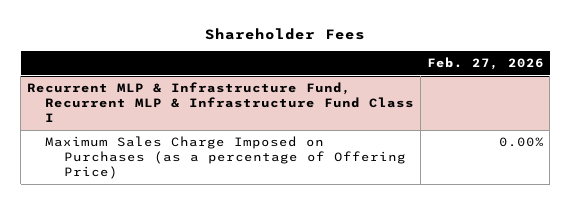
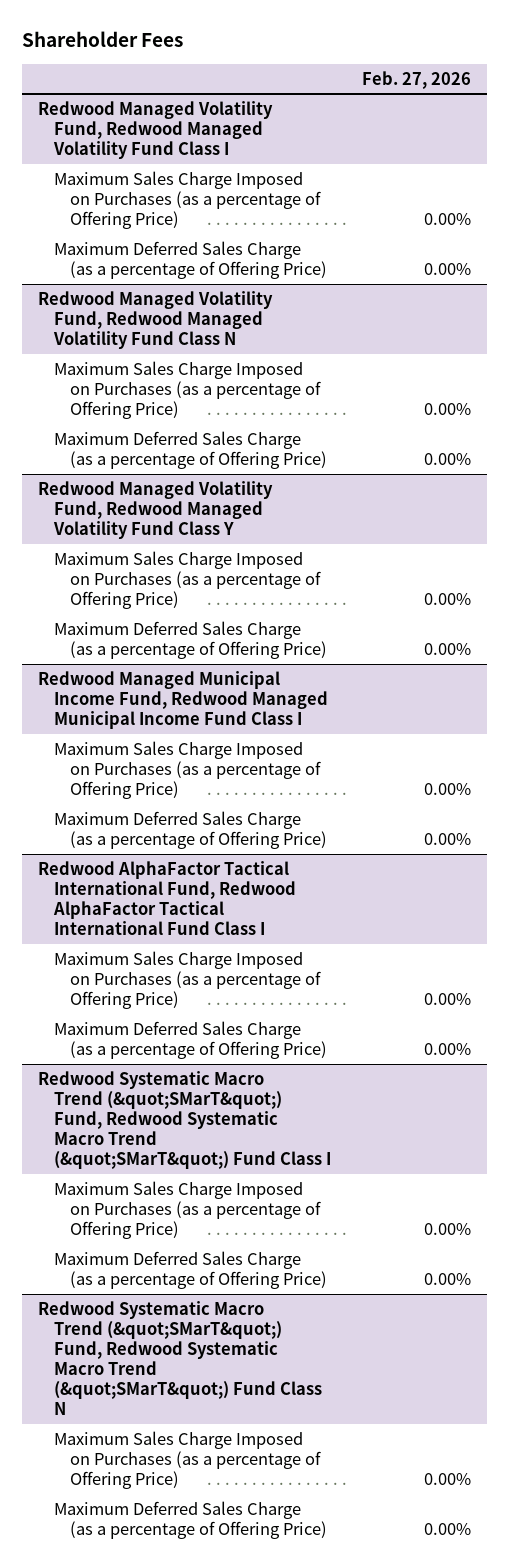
- Recurrent MLP & Infrastructure Fund, Recurrent MLP & Infrastructure Fund Class I
+ Redwood Managed Volatility Fund, Redwood Managed Volatility Fund Class I
+ Maximum Deferred Sales Charge (as a percentage of Offering Price) | 0.00%
+ Redwood Managed Volatility Fund, Redwood Managed Volatility Fund Class N
+ Maximum Sales Charge Imposed on Purchases (as a percentage of Offering Price) | 0.00%
+ Maximum Deferred Sales Charge (as a percentage of Offering Price) | 0.00%
+ Redwood Managed Volatility Fund, Redwood Managed Volatility Fund Class Y
+ Maximum Sales Charge Imposed on Purchases (as a percentage of Offering Price) | 0.00%
+ Maximum Deferred Sales Charge (as a percentage of Offering Price) | 0.00%
+ Redwood Managed Municipal Income Fund, Redwood Managed Municipal Income Fund Class I
+ Maximum Sales Charge Imposed on Purchases (as a percentage of Offering Price) | 0.00%
+ Maximum Deferred Sales Charge (as a percentage of Offering Price) | 0.00%
+ Redwood AlphaFactor Tactical International Fund, Redwood AlphaFactor Tactical International Fund Class I
+ Maximum Sales Charge Imposed on Purchases (as a percentage of Offering Price) | 0.00%
+ Maximum Deferred Sales Charge (as a percentage of Offering Price) | 0.00%
+ Redwood Systematic Macro Trend (&quot;SMarT&quot;) Fund, Redwood Systematic Macro Trend (&quot;SMarT&quot;) Fund Class I
+ Maximum Sales Charge Imposed on Purchases (as a percentage of Offering Price) | 0.00%
+ Maximum Deferred Sales Charge (as a percentage of Offering Price) | 0.00%
+ Redwood Systematic Macro Trend (&quot;SMarT&quot;) Fund, Redwood Systematic Macro Trend (&quot;SMarT&quot;) Fund Class N
+ Maximum Sales Charge Imposed on Purchases (as a percentage of Offering Price) | 0.00%
+ Maximum Deferred Sales Charge (as a percentage of Offering Price) | 0.00%

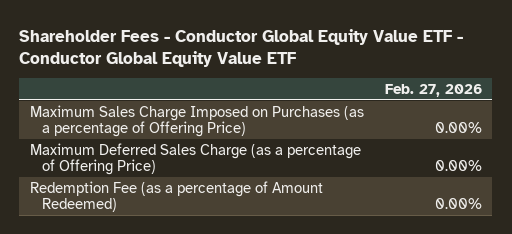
- Shareholder Fees
+ Shareholder Fees - Conductor Global Equity Value ETF - Conductor Global Equity Value ETF
- Redwood Managed Volatility Fund, Redwood Managed Volatility Fund Class I
- Redwood Managed Volatility Fund, Redwood Managed Volatility Fund Class N
- Maximum Sales Charge Imposed on Purchases (as a percentage of Offering Price) | 0.00%
- Maximum Deferred Sales Charge (as a percentage of Offering Price) | 0.00%
- Redwood Managed Volatility Fund, Redwood Managed Volatility Fund Class Y
- Maximum Sales Charge Imposed on Purchases (as a percentage of Offering Price) | 0.00%
- Maximum Deferred Sales Charge (as a percentage of Offering Price) | 0.00%
- Redwood Managed Municipal Income Fund, Redwood Managed Municipal Income Fund Class I
- Maximum Sales Charge Imposed on Purchases (as a percentage of Offering Price) | 0.00%
- Maximum Deferred Sales Charge (as a percentage of Offering Price) | 0.00%
- Redwood AlphaFactor Tactical International Fund, Redwood AlphaFactor Tactical International Fund Class I
- Maximum Sales Charge Imposed on Purchases (as a percentage of Offering Price) | 0.00%
- Maximum Deferred Sales Charge (as a percentage of Offering Price) | 0.00%
- Redwood Systematic Macro Trend (&quot;SMarT&quot;) Fund, Redwood Systematic Macro Trend (&quot;SMarT&quot;) Fund Class I
- Maximum Sales Charge Imposed on Purchases (as a percentage of Offering Price) | 0.00%
- Maximum Deferred Sales Charge (as a percentage of Offering Price) | 0.00%
- Redwood Systematic Macro Trend (&quot;SMarT&quot;) Fund, Redwood Systematic Macro Trend (&quot;SMarT&quot;) Fund Class N
- Maximum Sales Charge Imposed on Purchases (as a percentage of Offering Price) | 0.00%
- Maximum Deferred Sales Charge (as a percentage of Offering Price) | 0.00%
+ Redemption Fee (as a percentage of Amount Redeemed) | 0.00%

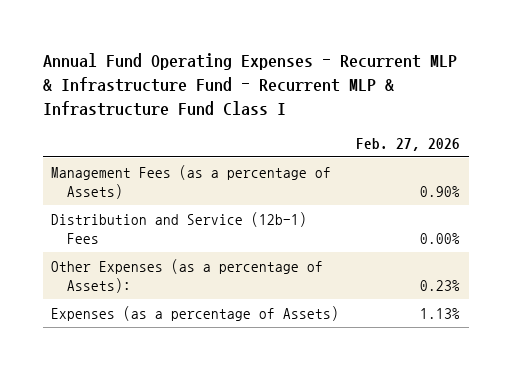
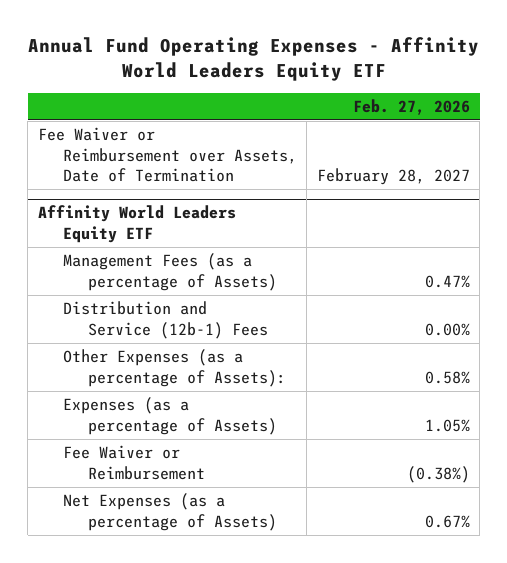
- Annual Fund Operating Expenses - Recurrent MLP & Infrastructure Fund - Recurrent MLP & Infrastructure Fund Class I
+ Annual Fund Operating Expenses - Affinity World Leaders Equity ETF
- Management Fees (as a percentage of Assets) | 0.90%
+ Fee Waiver or Reimbursement over Assets, Date of Termination | February 28, 2027
+ Affinity World Leaders Equity ETF
+ Management Fees (as a percentage of Assets) | 0.47%
- Other Expenses (as a percentage of Assets): | 0.23%
- Expenses (as a percentage of Assets) | 1.13%
+ Other Expenses (as a percentage of Assets): | 0.58%
+ Expenses (as a percentage of Assets) | 1.05%
+ Fee Waiver or Reimbursement | (0.38%)
+ Net Expenses (as a percentage of Assets) | 0.67%

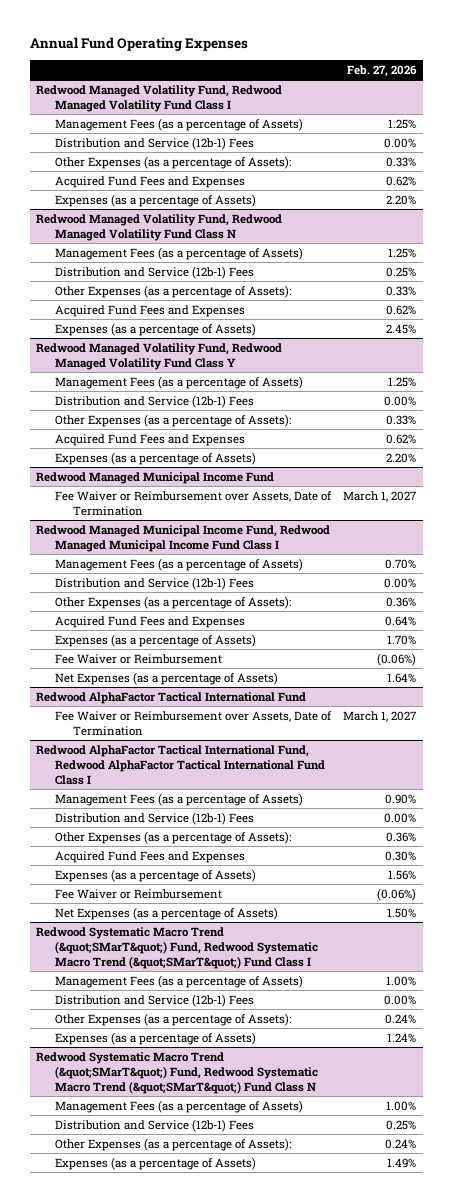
- Annual Fund Operating Expenses - Affinity World Leaders Equity ETF
+ Annual Fund Operating Expenses
- Fee Waiver or Reimbursement over Assets, Date of Termination | February 28, 2027
- Affinity World Leaders Equity ETF
- Management Fees (as a percentage of Assets) | 0.47%
+ Redwood Managed Volatility Fund, Redwood Managed Volatility Fund Class I
+ Management Fees (as a percentage of Assets) | 1.25%
- Other Expenses (as a percentage of Assets): | 0.58%
- Expenses (as a percentage of Assets) | 1.05%
- Fee Waiver or Reimbursement | (0.38%)
- Net Expenses (as a percentage of Assets) | 0.67%
+ Other Expenses (as a percentage of Assets): | 0.33%
+ Acquired Fund Fees and Expenses | 0.62%
+ Expenses (as a percentage of Assets) | 2.20%
+ Redwood Managed Volatility Fund, Redwood Managed Volatility Fund Class N
+ Management Fees (as a percentage of Assets) | 1.25%
+ Distribution and Service (12b-1) Fees | 0.25%
+ Other Expenses (as a percentage of Assets): | 0.33%
+ Acquired Fund Fees and Expenses | 0.62%
+ Expenses (as a percentage of Assets) | 2.45%
+ Redwood Managed Volatility Fund, Redwood Managed Volatility Fund Class Y
+ Management Fees (as a percentage of Assets) | 1.25%
+ Distribution and Service (12b-1) Fees | 0.00%
+ Other Expenses (as a percentage of Assets): | 0.33%
+ Acquired Fund Fees and Expenses | 0.62%
+ Expenses (as a percentage of Assets) | 2.20%
+ Redwood Managed Municipal Income Fund
+ Fee Waiver or Reimbursement over Assets, Date of Termination | March 1, 2027
+ Redwood Managed Municipal Income Fund, Redwood Managed Municipal Income Fund Class I
+ Management Fees (as a percentage of Assets) | 0.70%
+ Distribution and Service (12b-1) Fees | 0.00%
+ Other Expenses (as a percentage of Assets): | 0.36%
+ Acquired Fund Fees and Expenses | 0.64%
+ Expenses (as a percentage of Assets) | 1.70%
+ Fee Waiver or Reimbursement | (0.06%)
+ Net Expenses (as a percentage of Assets) | 1.64%
+ Redwood AlphaFactor Tactical International Fund
+ Fee Waiver or Reimbursement over Assets, Date of Termination | March 1, 2027
+ Redwood AlphaFactor Tactical International Fund, Redwood AlphaFactor Tactical International Fund Class I
+ Management Fees (as a percentage of Assets) | 0.90%
+ Distribution and Service (12b-1) Fees | 0.00%
+ Other Expenses (as a percentage of Assets): | 0.36%
+ Acquired Fund Fees and Expenses | 0.30%
+ Expenses (as a percentage of Assets) | 1.56%
+ Fee Waiver or Reimbursement | (0.06%)
+ Net Expenses (as a percentage of Assets) | 1.50%
+ Redwood Systematic Macro Trend (&quot;SMarT&quot;) Fund, Redwood Systematic Macro Trend (&quot;SMarT&quot;) Fund Class I
+ Management Fees (as a percentage of Assets) | 1.00%
+ Distribution and Service (12b-1) Fees | 0.00%
+ Other Expenses (as a percentage of Assets): | 0.24%
+ Expenses (as a percentage of Assets) | 1.24%
+ Redwood Systematic Macro Trend (&quot;SMarT&quot;) Fund, Redwood Systematic Macro Trend (&quot;SMarT&quot;) Fund Class N
+ Management Fees (as a percentage of Assets) | 1.00%
+ Distribution and Service (12b-1) Fees | 0.25%
+ Other Expenses (as a percentage of Assets): | 0.24%
+ Expenses (as a percentage of Assets) | 1.49%

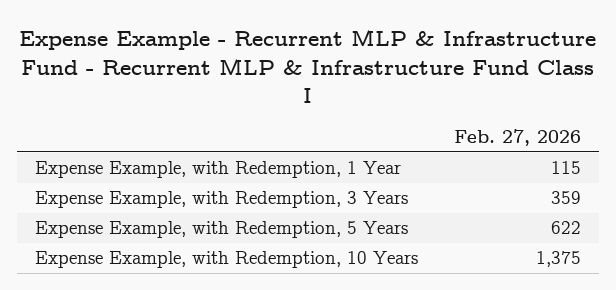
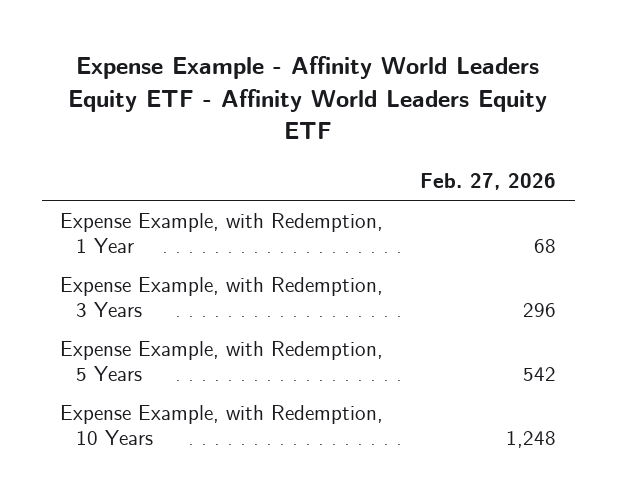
- Expense Example - Recurrent MLP & Infrastructure Fund - Recurrent MLP & Infrastructure Fund Class I
+ Expense Example - Affinity World Leaders Equity ETF - Affinity World Leaders Equity ETF
- Expense Example, with Redemption, 1 Year | 115
- Expense Example, with Redemption, 3 Years | 359
- Expense Example, with Redemption, 5 Years | 622
- Expense Example, with Redemption, 10 Years | 1,375
+ Expense Example, with Redemption, 1 Year | 68
+ Expense Example, with Redemption, 3 Years | 296
+ Expense Example, with Redemption, 5 Years | 542
+ Expense Example, with Redemption, 10 Years | 1,248

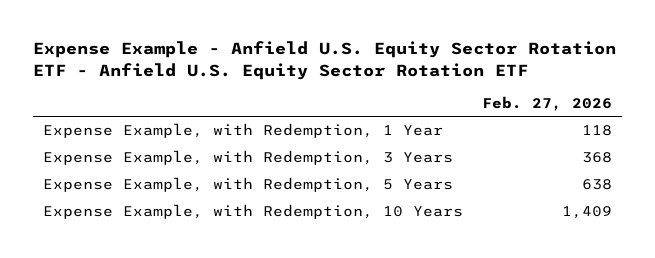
- Expense Example - Affinity World Leaders Equity ETF - Affinity World Leaders Equity ETF
+ Expense Example - Anfield U.S. Equity Sector Rotation ETF - Anfield U.S. Equity Sector Rotation ETF
- Expense Example, with Redemption, 1 Year | 68
- Expense Example, with Redemption, 3 Years | 296
- Expense Example, with Redemption, 5 Years | 542
- Expense Example, with Redemption, 10 Years | 1,248
+ Expense Example, with Redemption, 1 Year | 118
+ Expense Example, with Redemption, 3 Years | 368
+ Expense Example, with Redemption, 5 Years | 638
+ Expense Example, with Redemption, 10 Years | 1,409

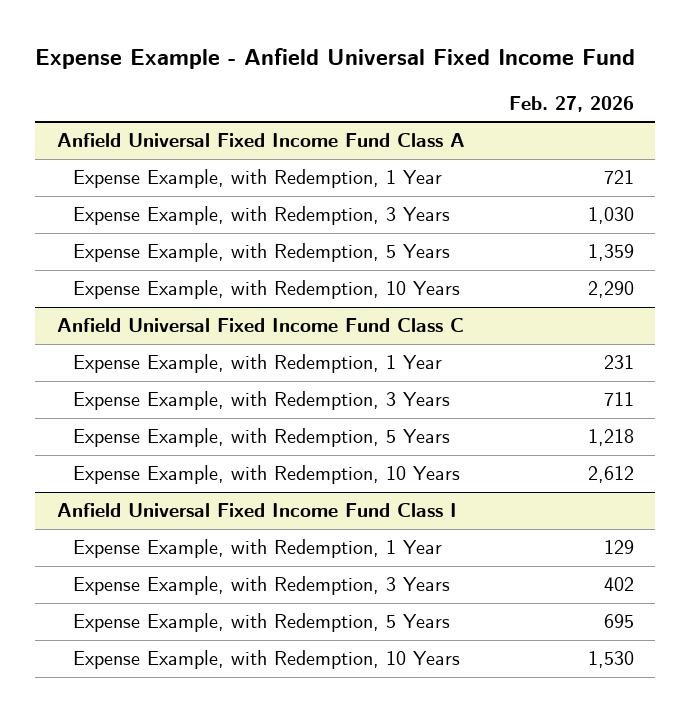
- Expense Example - Anfield U.S. Equity Sector Rotation ETF - Anfield U.S. Equity Sector Rotation ETF
+ Expense Example - Anfield Universal Fixed Income Fund
- Expense Example, with Redemption, 1 Year | 118
- Expense Example, with Redemption, 3 Years | 368
- Expense Example, with Redemption, 5 Years | 638
- Expense Example, with Redemption, 10 Years | 1,409
+ Anfield Universal Fixed Income Fund Class A
+ Expense Example, with Redemption, 1 Year | 721
+ Expense Example, with Redemption, 3 Years | 1,030
+ Expense Example, with Redemption, 5 Years | 1,359
+ Expense Example, with Redemption, 10 Years | 2,290
+ Anfield Universal Fixed Income Fund Class C
+ Expense Example, with Redemption, 1 Year | 231
+ Expense Example, with Redemption, 3 Years | 711
+ Expense Example, with Redemption, 5 Years | 1,218
+ Expense Example, with Redemption, 10 Years | 2,612
+ Anfield Universal Fixed Income Fund Class I
+ Expense Example, with Redemption, 1 Year | 129
+ Expense Example, with Redemption, 3 Years | 402
+ Expense Example, with Redemption, 5 Years | 695
+ Expense Example, with Redemption, 10 Years | 1,530

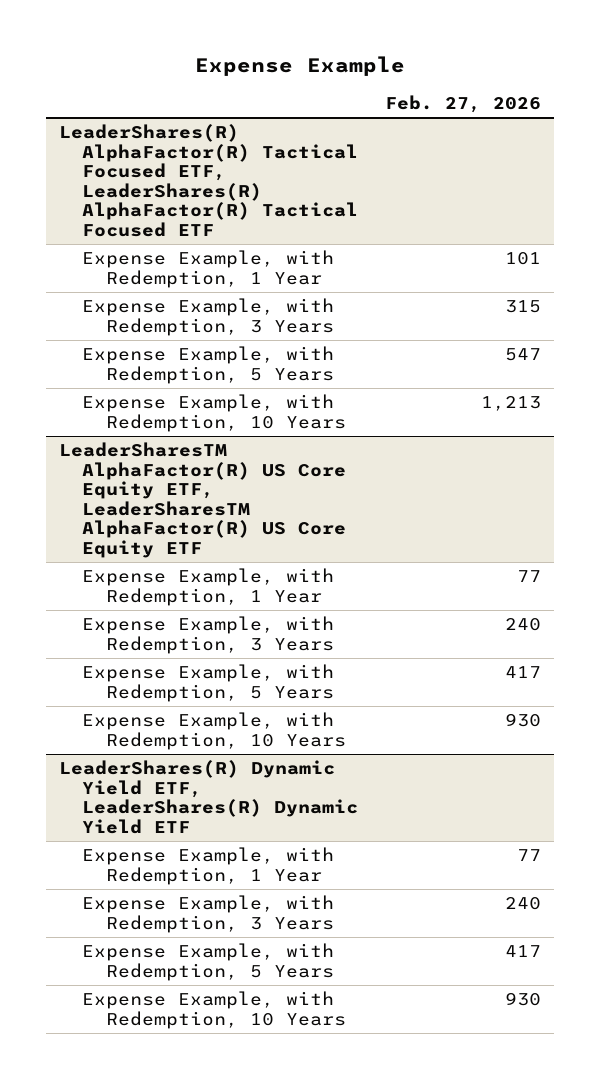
- Expense Example - Anfield Universal Fixed Income Fund
+ Expense Example
- Anfield Universal Fixed Income Fund Class A
- Expense Example, with Redemption, 1 Year | 721
- Expense Example, with Redemption, 3 Years | 1,030
- Expense Example, with Redemption, 5 Years | 1,359
- Expense Example, with Redemption, 10 Years | 2,290
- Anfield Universal Fixed Income Fund Class C
- Expense Example, with Redemption, 1 Year | 231
- Expense Example, with Redemption, 3 Years | 711
- Expense Example, with Redemption, 5 Years | 1,218
- Expense Example, with Redemption, 10 Years | 2,612
- Anfield Universal Fixed Income Fund Class I
- Expense Example, with Redemption, 1 Year | 129
- Expense Example, with Redemption, 3 Years | 402
- Expense Example, with Redemption, 5 Years | 695
- Expense Example, with Redemption, 10 Years | 1,530
+ LeaderShares(R) AlphaFactor(R) Tactical Focused ETF, LeaderShares(R) AlphaFactor(R) Tactical Focused ETF
+ Expense Example, with Redemption, 1 Year | 101
+ Expense Example, with Redemption, 3 Years | 315
+ Expense Example, with Redemption, 5 Years | 547
+ Expense Example, with Redemption, 10 Years | 1,213
+ LeaderSharesTM AlphaFactor(R) US Core Equity ETF, LeaderSharesTM AlphaFactor(R) US Core Equity ETF
+ Expense Example, with Redemption, 1 Year | 77
+ Expense Example, with Redemption, 3 Years | 240
+ Expense Example, with Redemption, 5 Years | 417
+ Expense Example, with Redemption, 10 Years | 930
+ LeaderShares(R) Dynamic Yield ETF, LeaderShares(R) Dynamic Yield ETF
+ Expense Example, with Redemption, 1 Year | 77
+ Expense Example, with Redemption, 3 Years | 240
+ Expense Example, with Redemption, 5 Years | 417
+ Expense Example, with Redemption, 10 Years | 930

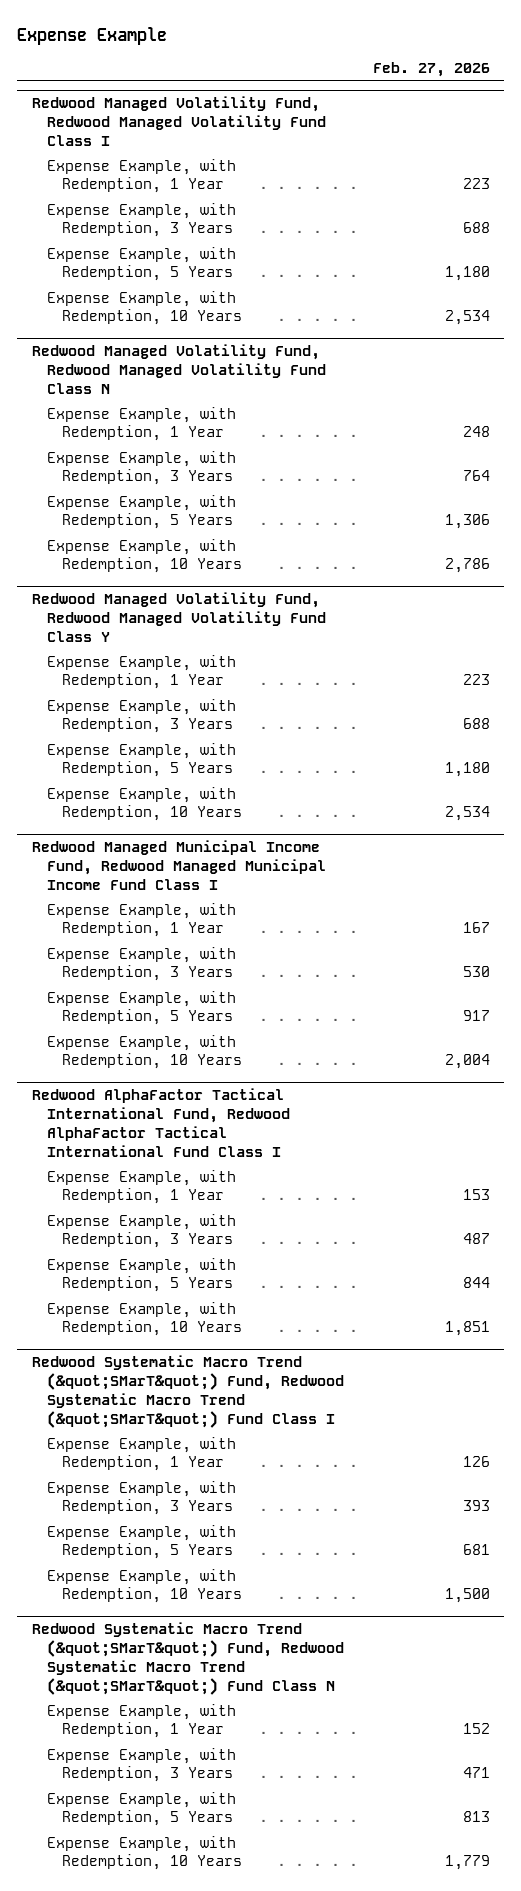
- LeaderShares(R) AlphaFactor(R) Tactical Focused ETF, LeaderShares(R) AlphaFactor(R) Tactical Focused ETF
- Expense Example, with Redemption, 1 Year | 101
- Expense Example, with Redemption, 3 Years | 315
- Expense Example, with Redemption, 5 Years | 547
- Expense Example, with Redemption, 10 Years | 1,213
- LeaderSharesTM AlphaFactor(R) US Core Equity ETF, LeaderSharesTM AlphaFactor(R) US Core Equity ETF
- Expense Example, with Redemption, 1 Year | 77
- Expense Example, with Redemption, 3 Years | 240
- Expense Example, with Redemption, 5 Years | 417
- Expense Example, with Redemption, 10 Years | 930
- LeaderShares(R) Dynamic Yield ETF, LeaderShares(R) Dynamic Yield ETF
- Expense Example, with Redemption, 1 Year | 77
- Expense Example, with Redemption, 3 Years | 240
- Expense Example, with Redemption, 5 Years | 417
- Expense Example, with Redemption, 10 Years | 930
+ Redwood Managed Volatility Fund, Redwood Managed Volatility Fund Class I
+ Expense Example, with Redemption, 1 Year | 223
+ Expense Example, with Redemption, 3 Years | 688
+ Expense Example, with Redemption, 5 Years | 1,180
+ Expense Example, with Redemption, 10 Years | 2,534
+ Redwood Managed Volatility Fund, Redwood Managed Volatility Fund Class N
+ Expense Example, with Redemption, 1 Year | 248
+ Expense Example, with Redemption, 3 Years | 764
+ Expense Example, with Redemption, 5 Years | 1,306
+ Expense Example, with Redemption, 10 Years | 2,786
+ Redwood Managed Volatility Fund, Redwood Managed Volatility Fund Class Y
+ Expense Example, with Redemption, 1 Year | 223
+ Expense Example, with Redemption, 3 Years | 688
+ Expense Example, with Redemption, 5 Years | 1,180
+ Expense Example, with Redemption, 10 Years | 2,534
+ Redwood Managed Municipal Income Fund, Redwood Managed Municipal Income Fund Class I
+ Expense Example, with Redemption, 1 Year | 167
+ Expense Example, with Redemption, 3 Years | 530
+ Expense Example, with Redemption, 5 Years | 917
+ Expense Example, with Redemption, 10 Years | 2,004
+ Redwood AlphaFactor Tactical International Fund, Redwood AlphaFactor Tactical International Fund Class I
+ Expense Example, with Redemption, 1 Year | 153
+ Expense Example, with Redemption, 3 Years | 487
+ Expense Example, with Redemption, 5 Years | 844
+ Expense Example, with Redemption, 10 Years | 1,851
+ Redwood Systematic Macro Trend (&quot;SMarT&quot;) Fund, Redwood Systematic Macro Trend (&quot;SMarT&quot;) Fund Class I
+ Expense Example, with Redemption, 1 Year | 126
+ Expense Example, with Redemption, 3 Years | 393
+ Expense Example, with Redemption, 5 Years | 681
+ Expense Example, with Redemption, 10 Years | 1,500
+ Redwood Systematic Macro Trend (&quot;SMarT&quot;) Fund, Redwood Systematic Macro Trend (&quot;SMarT&quot;) Fund Class N
+ Expense Example, with Redemption, 1 Year | 152
+ Expense Example, with Redemption, 3 Years | 471
+ Expense Example, with Redemption, 5 Years | 813
+ Expense Example, with Redemption, 10 Years | 1,779

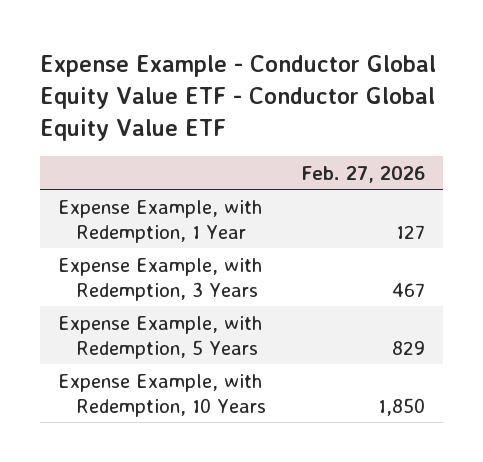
- Expense Example
+ Expense Example - Conductor Global Equity Value ETF - Conductor Global Equity Value ETF
- Redwood Managed Volatility Fund, Redwood Managed Volatility Fund Class I
- Expense Example, with Redemption, 1 Year | 223
- Expense Example, with Redemption, 3 Years | 688
- Expense Example, with Redemption, 5 Years | 1,180
- Expense Example, with Redemption, 10 Years | 2,534
- Redwood Managed Volatility Fund, Redwood Managed Volatility Fund Class N
- Expense Example, with Redemption, 1 Year | 248
- Expense Example, with Redemption, 3 Years | 764
- Expense Example, with Redemption, 5 Years | 1,306
- Expense Example, with Redemption, 10 Years | 2,786
- Redwood Managed Volatility Fund, Redwood Managed Volatility Fund Class Y
- Expense Example, with Redemption, 1 Year | 223
- Expense Example, with Redemption, 3 Years | 688
- Expense Example, with Redemption, 5 Years | 1,180
- Expense Example, with Redemption, 10 Years | 2,534
- Redwood Managed Municipal Income Fund, Redwood Managed Municipal Income Fund Class I
- Expense Example, with Redemption, 1 Year | 167
- Expense Example, with Redemption, 3 Years | 530
- Expense Example, with Redemption, 5 Years | 917
- Expense Example, with Redemption, 10 Years | 2,004
- Redwood AlphaFactor Tactical International Fund, Redwood AlphaFactor Tactical International Fund Class I
- Expense Example, with Redemption, 1 Year | 153
- Expense Example, with Redemption, 3 Years | 487
- Expense Example, with Redemption, 5 Years | 844
- Expense Example, with Redemption, 10 Years | 1,851
- Redwood Systematic Macro Trend (&quot;SMarT&quot;) Fund, Redwood Systematic Macro Trend (&quot;SMarT&quot;) Fund Class I
- Expense Example, with Redemption, 1 Year | 126
- Expense Example, with Redemption, 3 Years | 393
- Expense Example, with Redemption, 5 Years | 681
- Expense Example, with Redemption, 10 Years | 1,500
- Redwood Systematic Macro Trend (&quot;SMarT&quot;) Fund, Redwood Systematic Macro Trend (&quot;SMarT&quot;) Fund Class N
- Expense Example, with Redemption, 1 Year | 152
- Expense Example, with Redemption, 3 Years | 471
- Expense Example, with Redemption, 5 Years | 813
- Expense Example, with Redemption, 10 Years | 1,779
+ Expense Example, with Redemption, 1 Year | 127
+ Expense Example, with Redemption, 3 Years | 467
+ Expense Example, with Redemption, 5 Years | 829
+ Expense Example, with Redemption, 10 Years | 1,850

